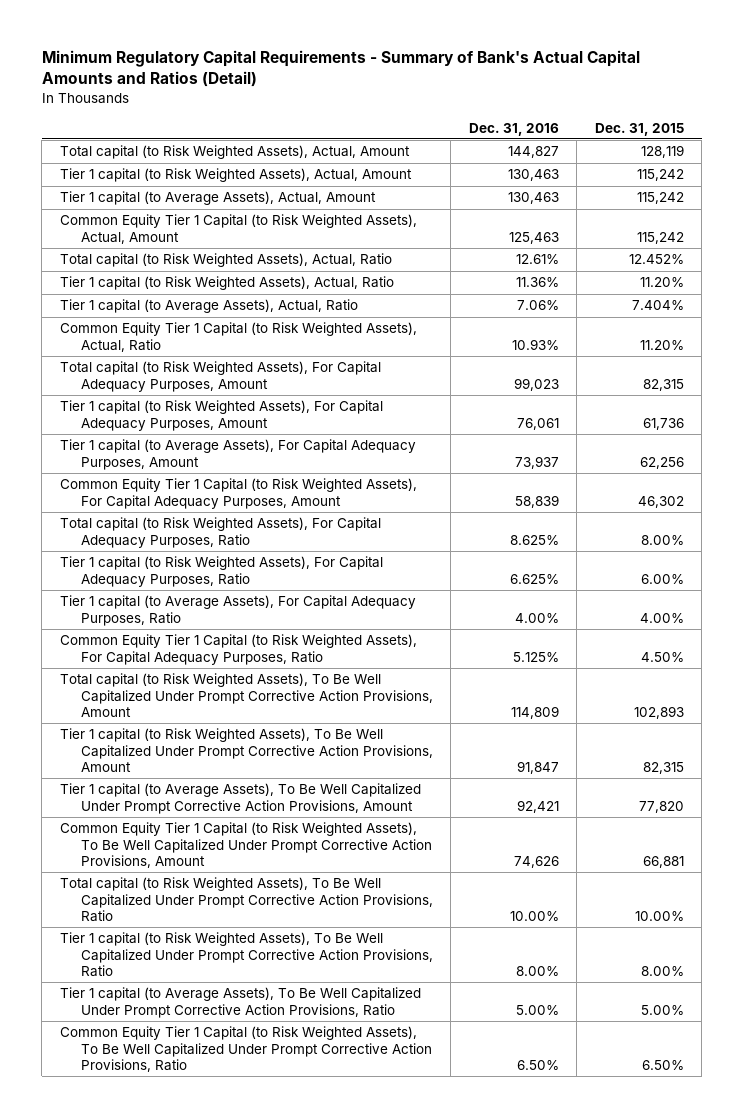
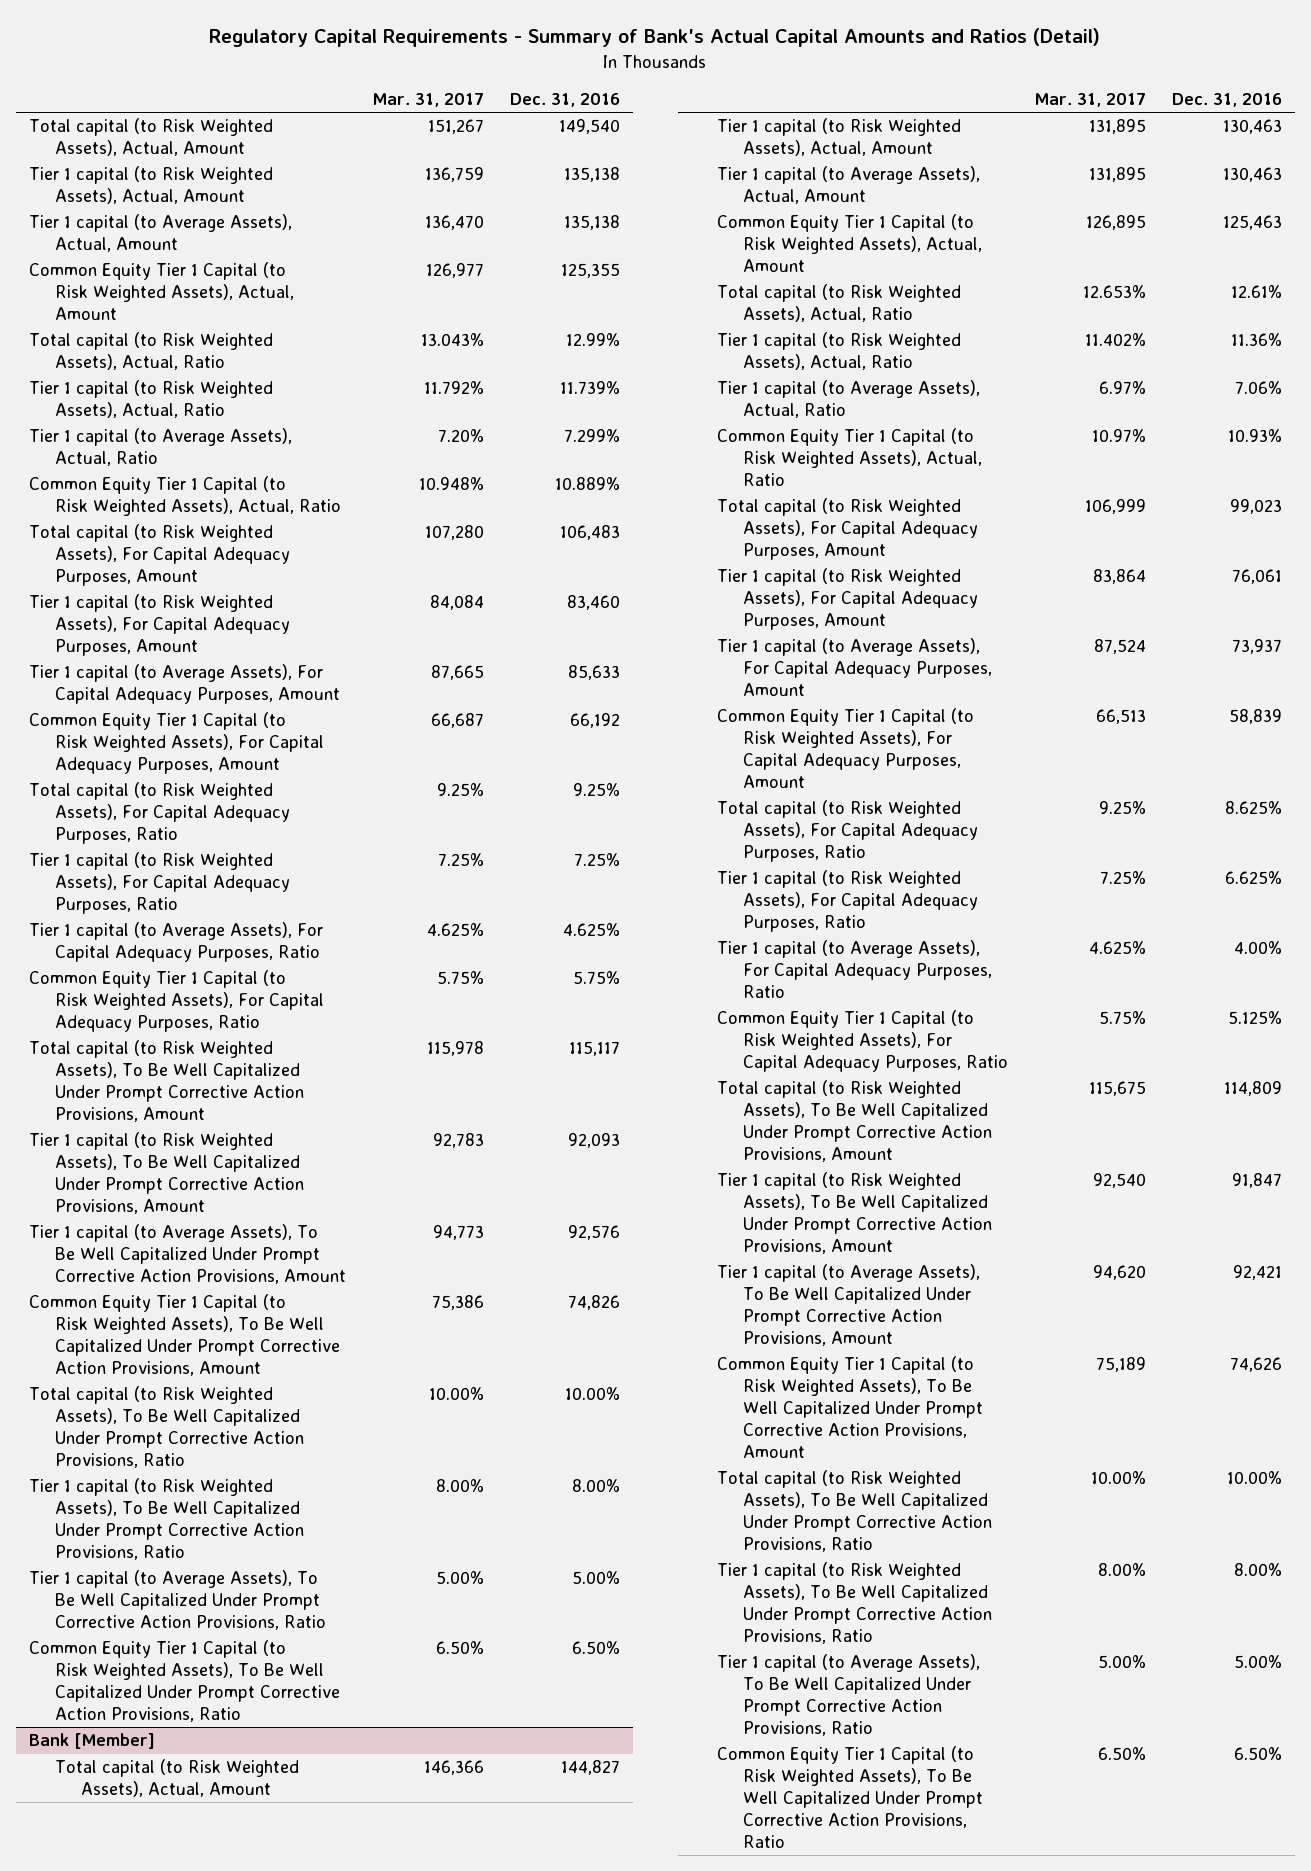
- Minimum Regulatory Capital Requirements - Summary of Bank's Actual Capital Amounts and Ratios (Detail)
+ Regulatory Capital Requirements - Summary of Bank's Actual Capital Amounts and Ratios (Detail)
- | Dec. 31, 2016 | Dec. 31, 2015
+ | Mar. 31, 2017 | Dec. 31, 2016
+ Total capital (to Risk Weighted Assets), Actual, Amount | 151,267 | 149,540
+ Tier 1 capital (to Risk Weighted Assets), Actual, Amount | 136,759 | 135,138
+ Tier 1 capital (to Average Assets), Actual, Amount | 136,470 | 135,138
+ Common Equity Tier 1 Capital (to Risk Weighted Assets), Actual, Amount | 126,977 | 125,355
+ Total capital (to Risk Weighted Assets), Actual, Ratio | 13.043% | 12.99%
+ Tier 1 capital (to Risk Weighted Assets), Actual, Ratio | 11.792% | 11.739%
+ Tier 1 capital (to Average Assets), Actual, Ratio | 7.20% | 7.299%
+ Common Equity Tier 1 Capital (to Risk Weighted Assets), Actual, Ratio | 10.948% | 10.889%
+ Total capital (to Risk Weighted Assets), For Capital Adequacy Purposes, Amount | 107,280 | 106,483
+ Tier 1 capital (to Risk Weighted Assets), For Capital Adequacy Purposes, Amount | 84,084 | 83,460
+ Tier 1 capital (to Average Assets), For Capital Adequacy Purposes, Amount | 87,665 | 85,633
+ Common Equity Tier 1 Capital (to Risk Weighted Assets), For Capital Adequacy Purposes, Amount | 66,687 | 66,192
+ Total capital (to Risk Weighted Assets), For Capital Adequacy Purposes, Ratio | 9.25% | 9.25%
+ Tier 1 capital (to Risk Weighted Assets), For Capital Adequacy Purposes, Ratio | 7.25% | 7.25%
+ Tier 1 capital (to Average Assets), For Capital Adequacy Purposes, Ratio | 4.625% | 4.625%
+ Common Equity Tier 1 Capital (to Risk Weighted Assets), For Capital Adequacy Purposes, Ratio | 5.75% | 5.75%
+ Total capital (to Risk Weighted Assets), To Be Well Capitalized Under Prompt Corrective Action Provisions, Amount | 115,978 | 115,117
+ Tier 1 capital (to Risk Weighted Assets), To Be Well Capitalized Under Prompt Corrective Action Provisions, Amount | 92,783 | 92,093
+ Tier 1 capital (to Average Assets), To Be Well Capitalized Under Prompt Corrective Action Provisions, Amount | 94,773 | 92,576
+ Common Equity Tier 1 Capital (to Risk Weighted Assets), To Be Well Capitalized Under Prompt Corrective Action Provisions, Amount | 75,386 | 74,826
+ Total capital (to Risk Weighted Assets), To Be Well Capitalized Under Prompt Corrective Action Provisions, Ratio | 10.00% | 10.00%
+ Tier 1 capital (to Risk Weighted Assets), To Be Well Capitalized Under Prompt Corrective Action Provisions, Ratio | 8.00% | 8.00%
+ Tier 1 capital (to Average Assets), To Be Well Capitalized Under Prompt Corrective Action Provisions, Ratio | 5.00% | 5.00%
+ Common Equity Tier 1 Capital (to Risk Weighted Assets), To Be Well Capitalized Under Prompt Corrective Action Provisions, Ratio | 6.50% | 6.50%
+ Bank [Member]

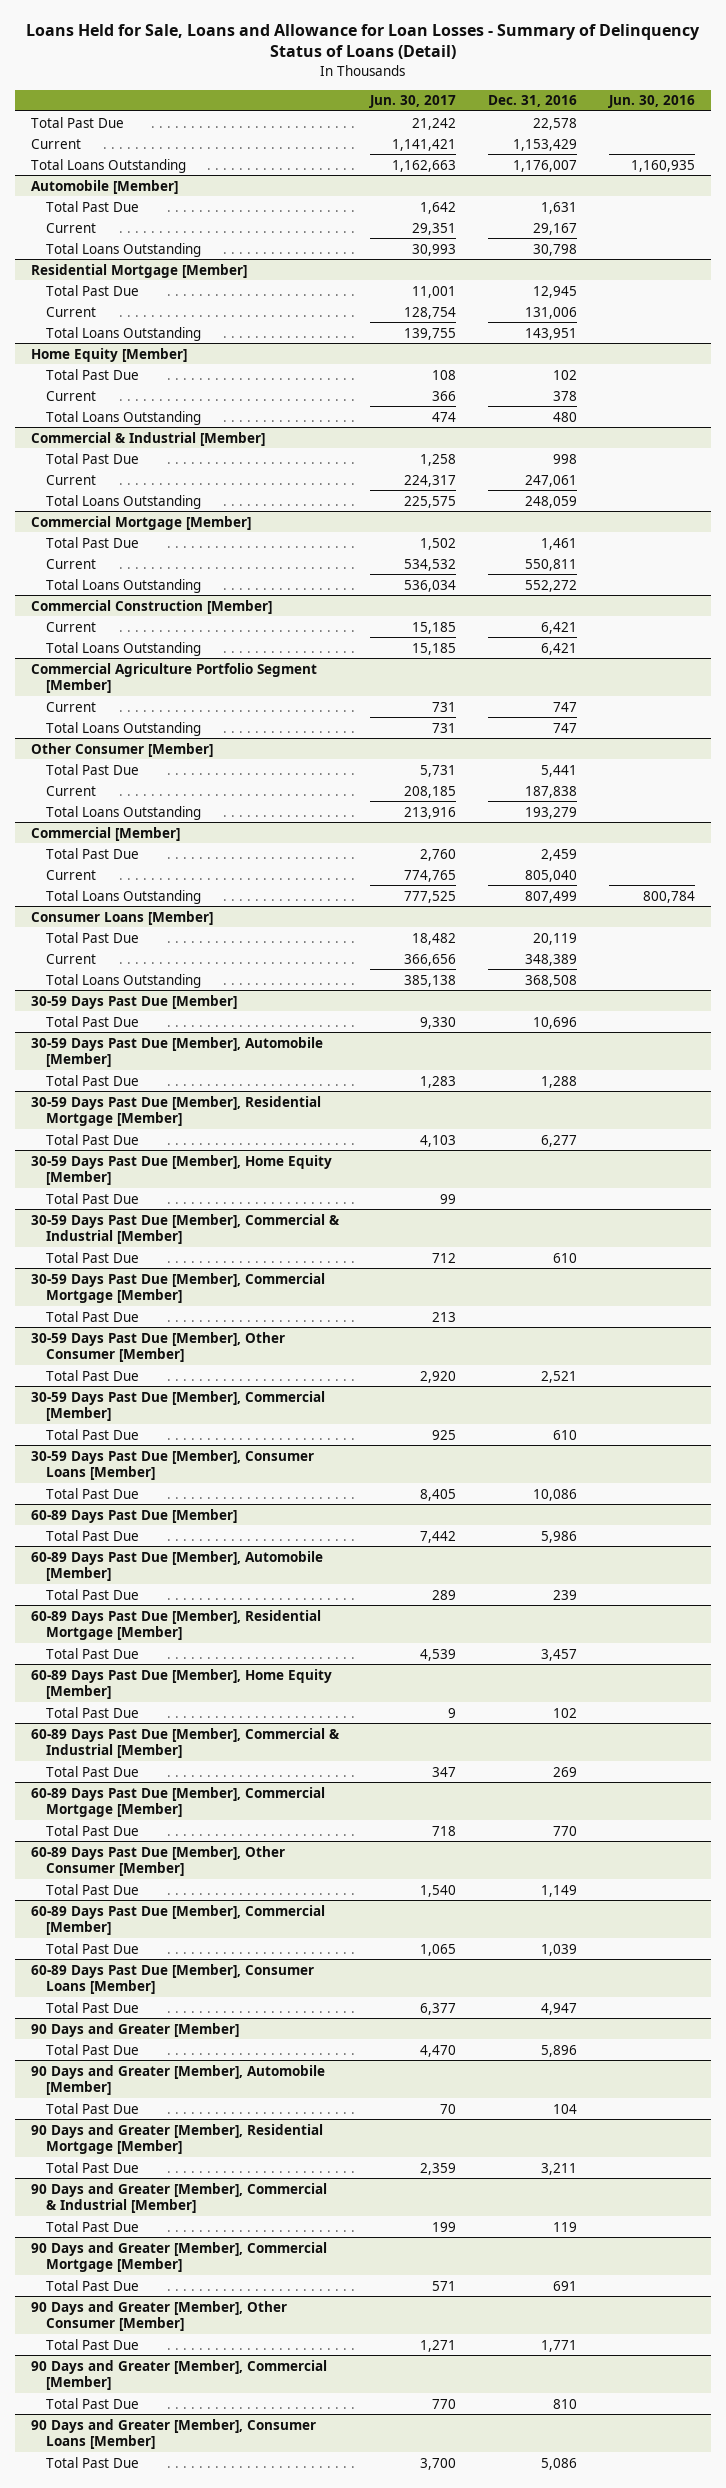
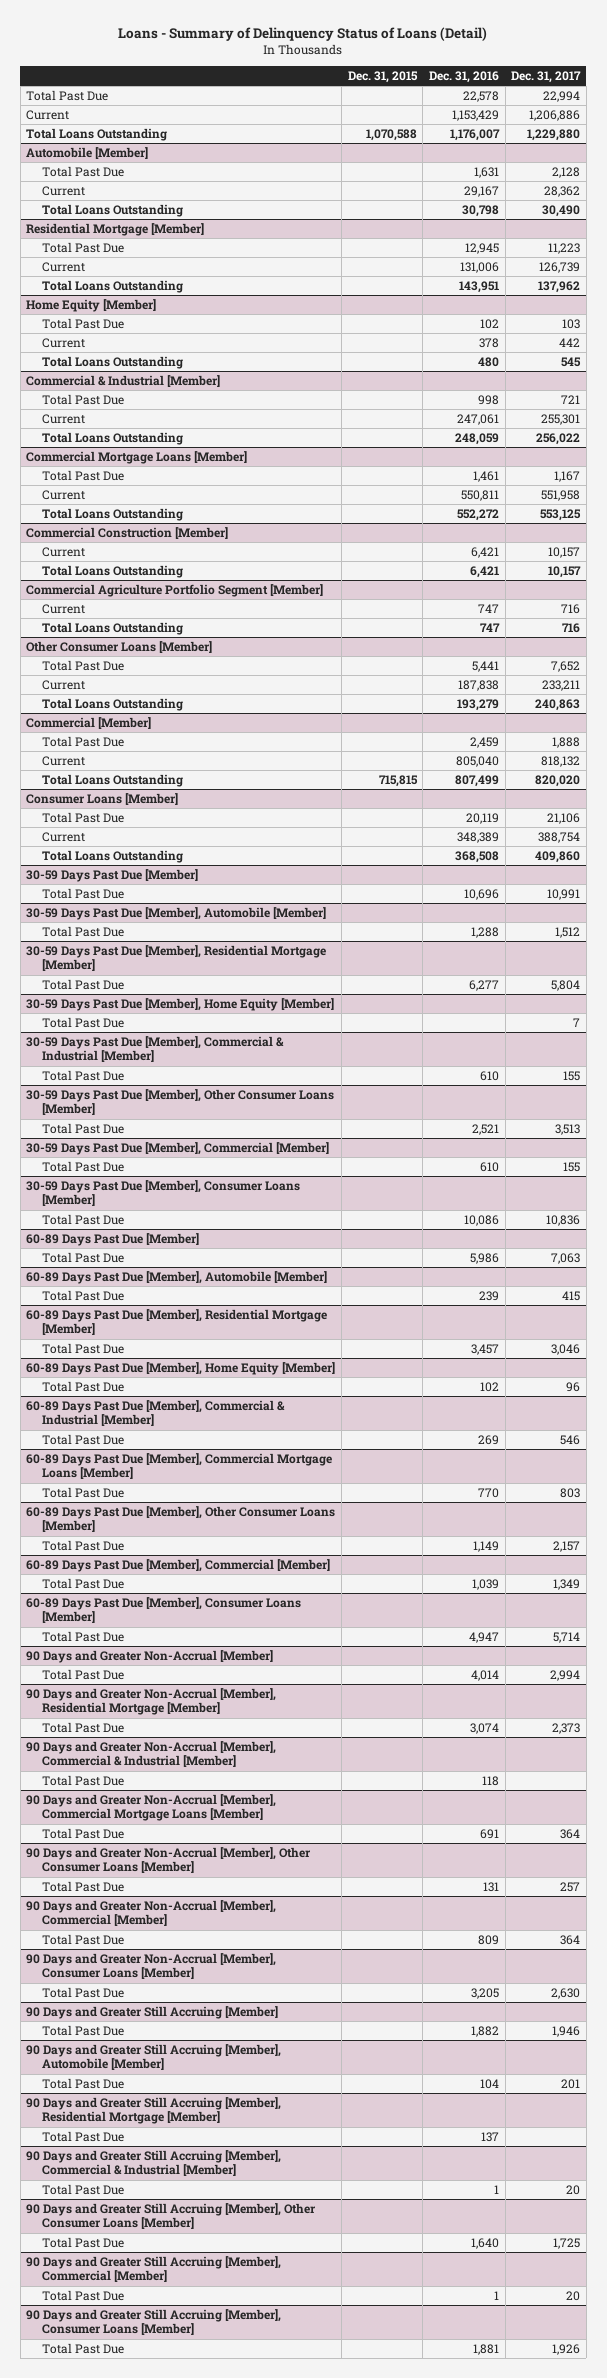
- Loans Held for Sale, Loans and Allowance for Loan Losses - Summary of Delinquency Status of Loans (Detail)
+ Loans - Summary of Delinquency Status of Loans (Detail)
- | Jun. 30, 2017 | Dec. 31, 2016 | Jun. 30, 2016
+ | Dec. 31, 2015 | Dec. 31, 2016 | Dec. 31, 2017
- Commercial Mortgage [Member]
+ Commercial Mortgage Loans [Member]
- Other Consumer [Member]
+ Other Consumer Loans [Member]
- 30-59 Days Past Due [Member], Commercial Mortgage [Member]
- Total Past Due | 213 | |
- 30-59 Days Past Due [Member], Other Consumer [Member]
+ 30-59 Days Past Due [Member], Other Consumer Loans [Member]
- 60-89 Days Past Due [Member], Commercial Mortgage [Member]
+ 60-89 Days Past Due [Member], Commercial Mortgage Loans [Member]
- 60-89 Days Past Due [Member], Other Consumer [Member]
+ 60-89 Days Past Due [Member], Other Consumer Loans [Member]
- 90 Days and Greater [Member]
- Total Past Due | 4,470 | 5,896 |
- 90 Days and Greater [Member], Automobile [Member]
- Total Past Due | 70 | 104 |
- 90 Days and Greater [Member], Residential Mortgage [Member]
- Total Past Due | 2,359 | 3,211 |
- 90 Days and Greater [Member], Commercial & Industrial [Member]
- Total Past Due | 199 | 119 |
- 90 Days and Greater [Member], Commercial Mortgage [Member]
+ 90 Days and Greater Non-Accrual [Member]
+ Total Past Due | | 4,014 | 2,994
+ 90 Days and Greater Non-Accrual [Member], Residential Mortgage [Member]
+ Total Past Due | | 3,074 | 2,373
+ 90 Days and Greater Non-Accrual [Member], Commercial & Industrial [Member]
+ Total Past Due | | 118 |
+ 90 Days and Greater Non-Accrual [Member], Commercial Mortgage Loans [Member]
- 90 Days and Greater [Member], Other Consumer [Member]
- Total Past Due | 1,271 | 1,771 |
- 90 Days and Greater [Member], Commercial [Member]
- Total Past Due | 770 | 810 |
- 90 Days and Greater [Member], Consumer Loans [Member]
- Total Past Due | 3,700 | 5,086 |
+ 90 Days and Greater Non-Accrual [Member], Other Consumer Loans [Member]
+ Total Past Due | | 131 | 257
+ 90 Days and Greater Non-Accrual [Member], Commercial [Member]
+ Total Past Due | | 809 | 364
+ 90 Days and Greater Non-Accrual [Member], Consumer Loans [Member]
+ Total Past Due | | 3,205 | 2,630
+ 90 Days and Greater Still Accruing [Member]
+ Total Past Due | | 1,882 | 1,946
+ 90 Days and Greater Still Accruing [Member], Automobile [Member]
+ Total Past Due | | 104 | 201
+ 90 Days and Greater Still Accruing [Member], Residential Mortgage [Member]
+ Total Past Due | | 137 |
+ 90 Days and Greater Still Accruing [Member], Commercial & Industrial [Member]
+ Total Past Due | | 1 | 20
+ 90 Days and Greater Still Accruing [Member], Other Consumer Loans [Member]
+ Total Past Due | | 1,640 | 1,725
+ 90 Days and Greater Still Accruing [Member], Commercial [Member]
+ Total Past Due | | 1 | 20
+ 90 Days and Greater Still Accruing [Member], Consumer Loans [Member]
+ Total Past Due | | 1,881 | 1,926

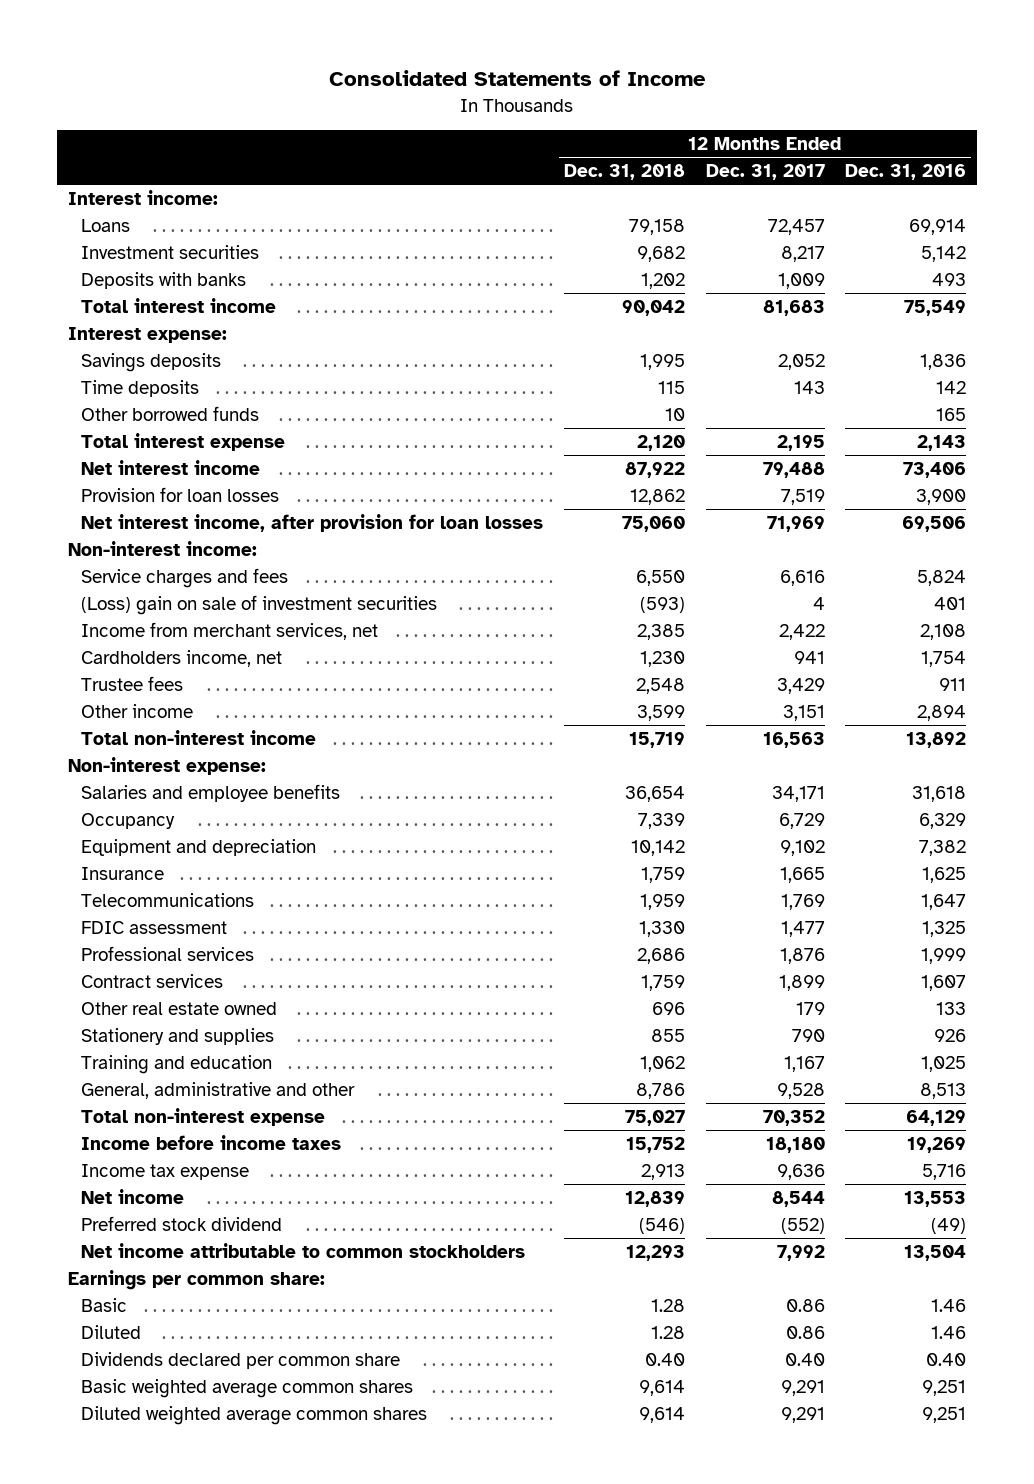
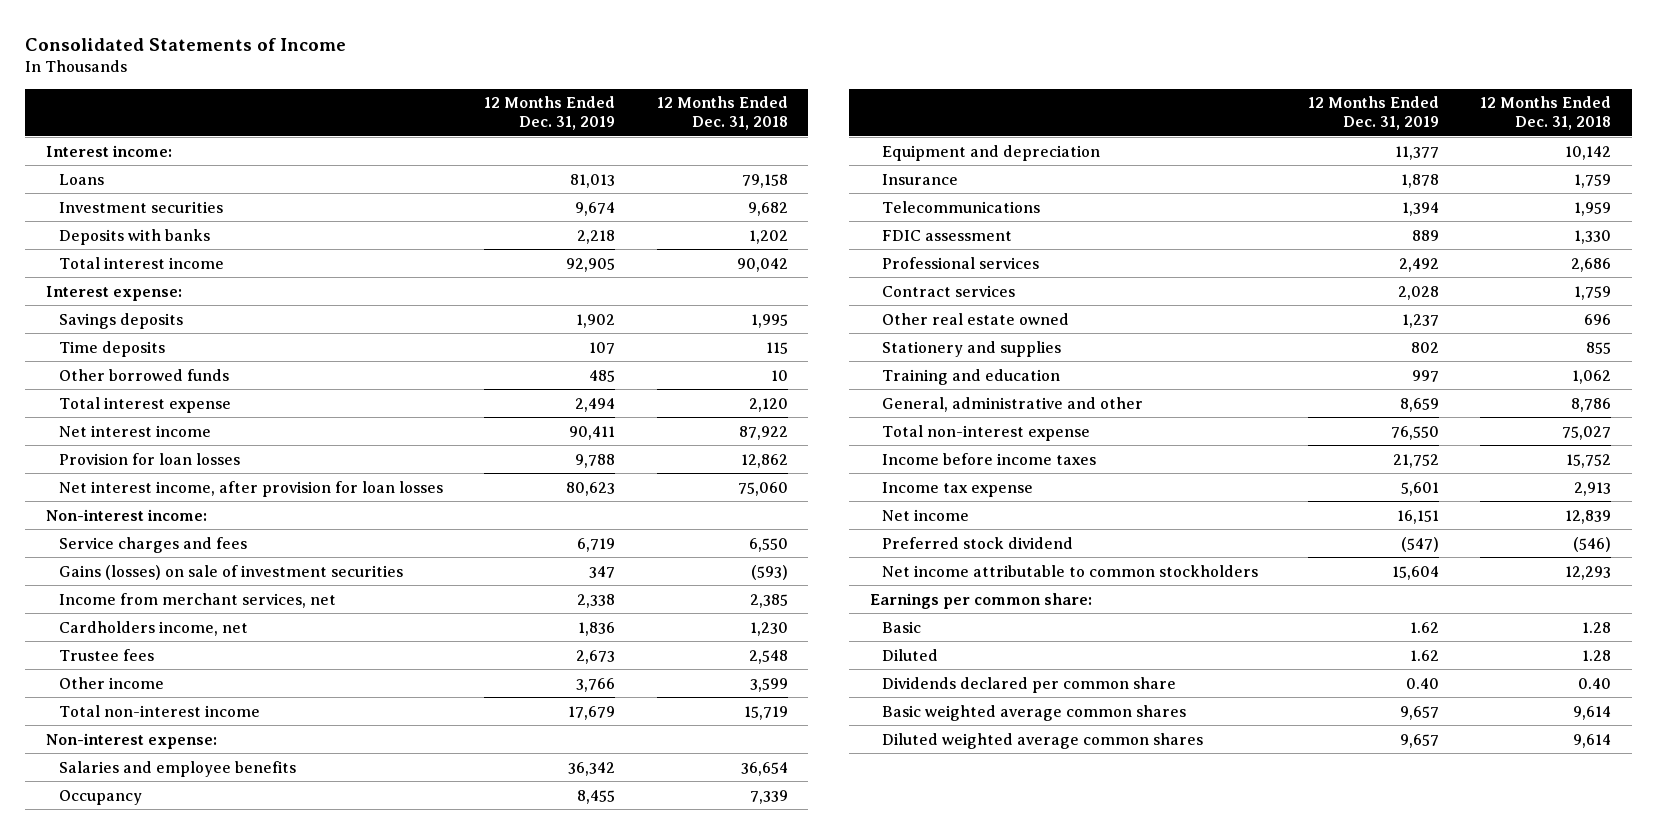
- | 12 Months Ended Dec. 31, 2018 | 12 Months Ended Dec. 31, 2017 | 12 Months Ended Dec. 31, 2016
+ | 12 Months Ended Dec. 31, 2019 | 12 Months Ended Dec. 31, 2018
- (Loss) gain on sale of investment securities | (593) | 4 | 401
+ Gains (losses) on sale of investment securities | 347 | (593)

